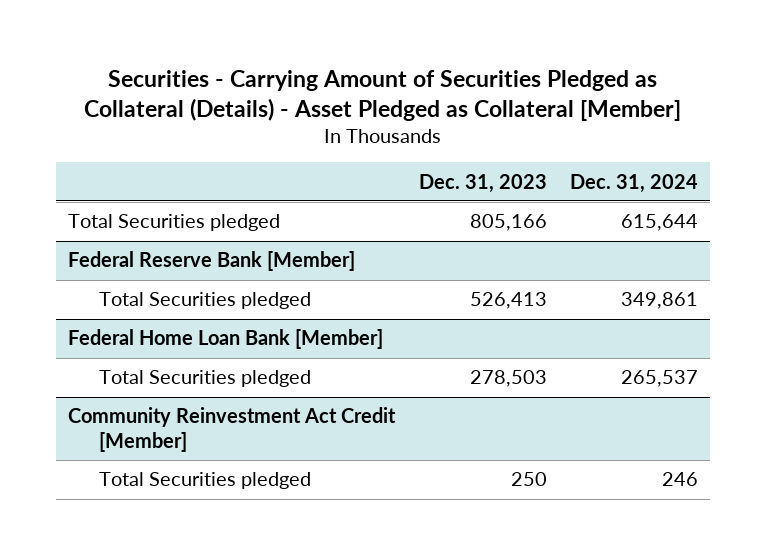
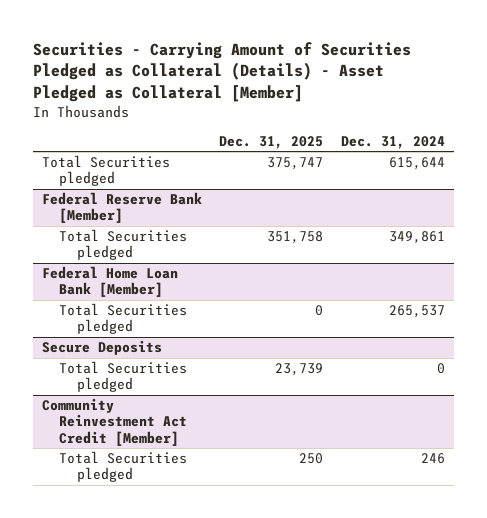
- | Dec. 31, 2023 | Dec. 31, 2024
+ | Dec. 31, 2025 | Dec. 31, 2024
+ Secure Deposits
+ Total Securities pledged | 23,739 | 0

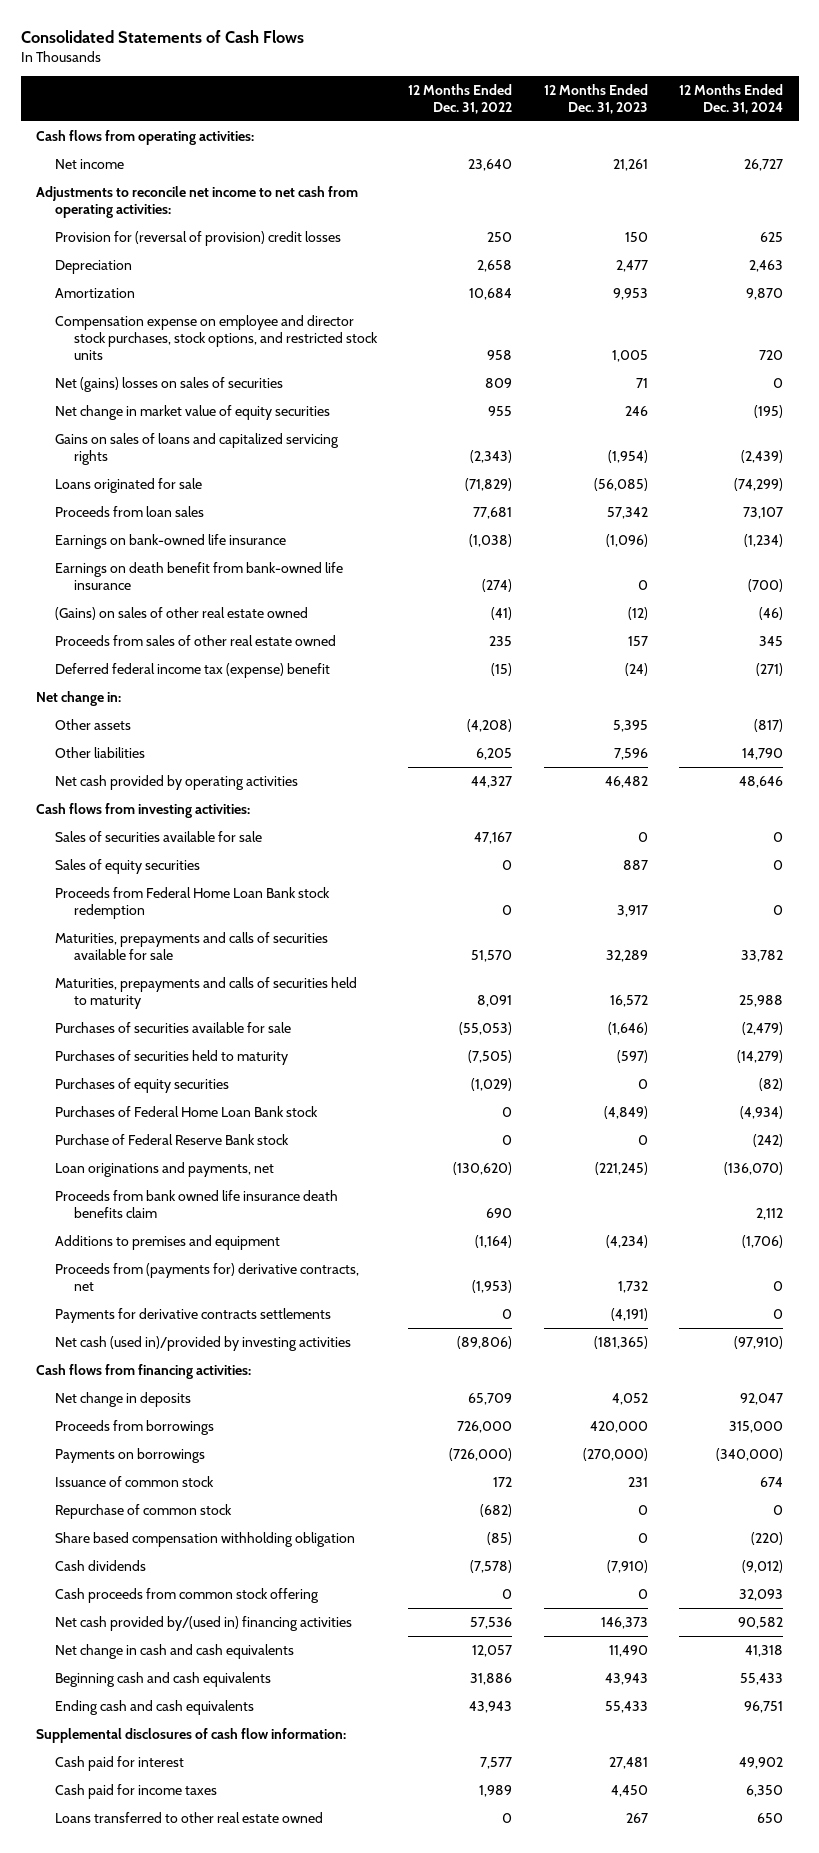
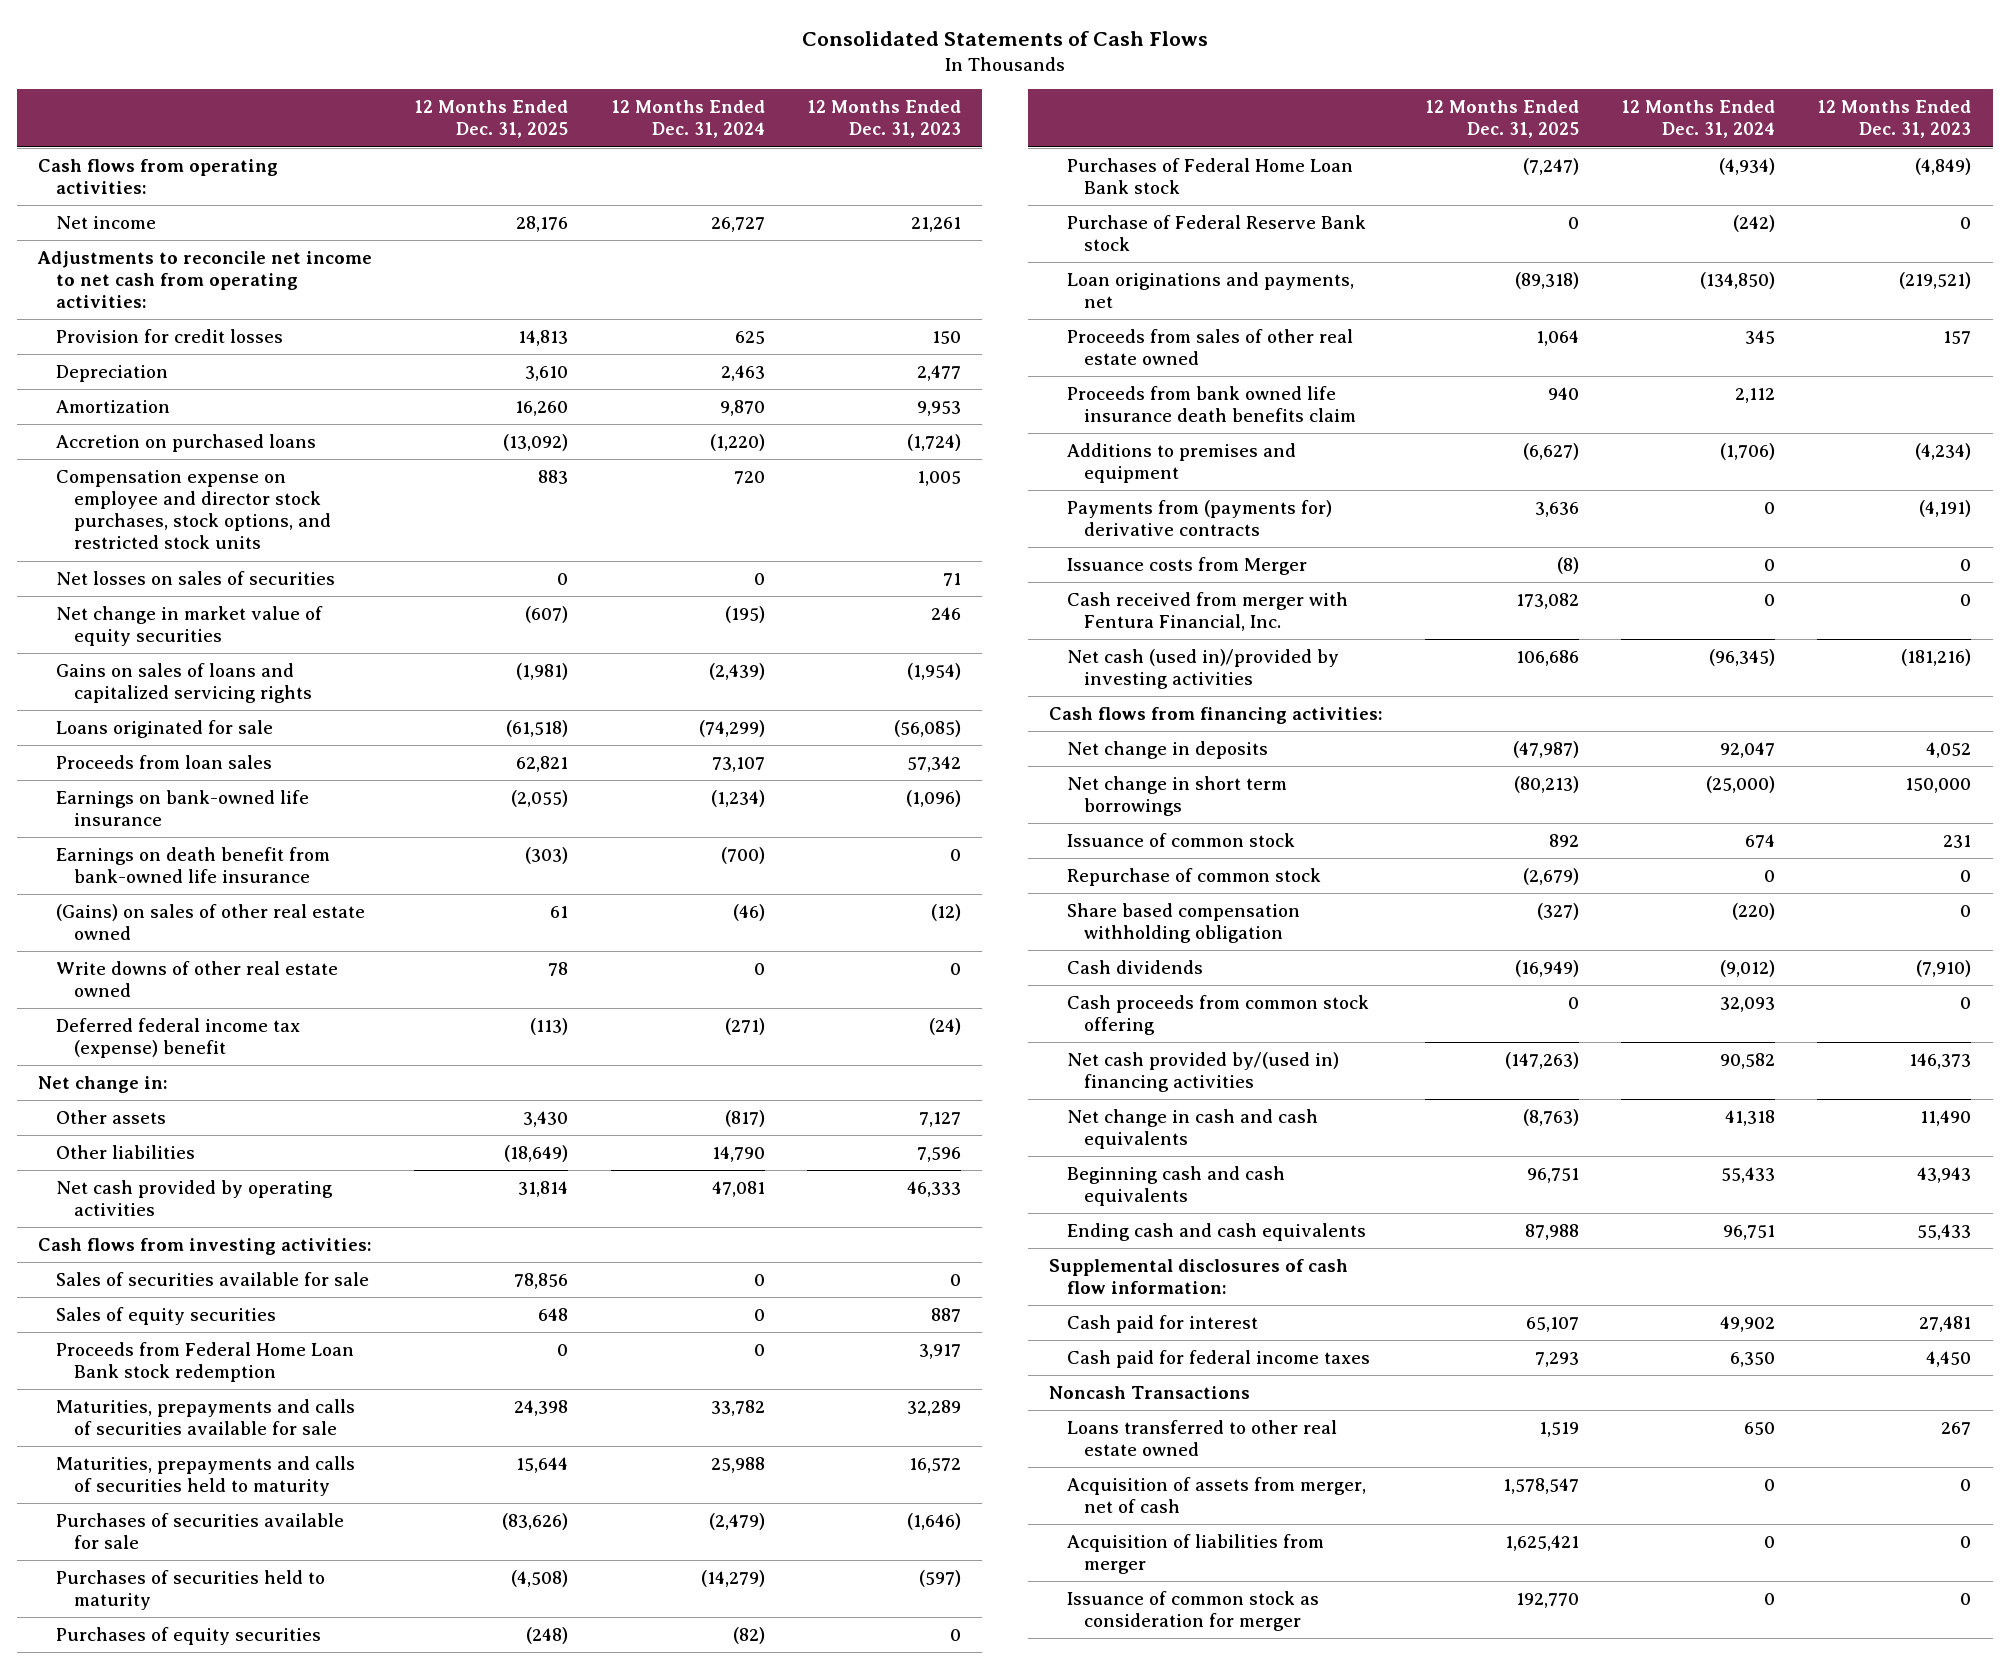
- | 12 Months Ended Dec. 31, 2022 | 12 Months Ended Dec. 31, 2023 | 12 Months Ended Dec. 31, 2024
+ | 12 Months Ended Dec. 31, 2025 | 12 Months Ended Dec. 31, 2024 | 12 Months Ended Dec. 31, 2023
- Provision for (reversal of provision) credit losses | 250 | 150 | 625
+ Provision for credit losses | 14,813 | 625 | 150
+ Accretion on purchased loans | (13,092) | (1,220) | (1,724)
- Net (gains) losses on sales of securities | 809 | 71 | 0
+ Net losses on sales of securities | 0 | 0 | 71
+ Write downs of other real estate owned | 78 | 0 | 0
- Other assets | (4,208) | 5,395 | (817)
+ Other assets | 3,430 | (817) | 7,127
- Net cash provided by operating activities | 44,327 | 46,482 | 48,646
+ Net cash provided by operating activities | 31,814 | 47,081 | 46,333
- Loan originations and payments, net | (130,620) | (221,245) | (136,070)
+ Loan originations and payments, net | (89,318) | (134,850) | (219,521)
moved down: Proceeds from sales of other real estate owned | 1,064 | 345 | 157
- Proceeds from (payments for) derivative contracts, net | (1,953) | 1,732 | 0
- Payments for derivative contracts settlements | 0 | (4,191) | 0
- Net cash (used in)/provided by investing activities | (89,806) | (181,365) | (97,910)
+ Payments from (payments for) derivative contracts | 3,636 | 0 | (4,191)
+ Issuance costs from Merger | (8) | 0 | 0
+ Cash received from merger with Fentura Financial, Inc. | 173,082 | 0 | 0
+ Net cash (used in)/provided by investing activities | 106,686 | (96,345) | (181,216)
- Proceeds from borrowings | 726,000 | 420,000 | 315,000
- Payments on borrowings | (726,000) | (270,000) | (340,000)
+ Net change in short term borrowings | (80,213) | (25,000) | 150,000
- Cash paid for income taxes | 1,989 | 4,450 | 6,350
+ Cash paid for federal income taxes | 7,293 | 6,350 | 4,450
+ Noncash Transactions
+ Acquisition of assets from merger, net of cash | 1,578,547 | 0 | 0
+ Acquisition of liabilities from merger | 1,625,421 | 0 | 0
+ Issuance of common stock as consideration for merger | 192,770 | 0 | 0

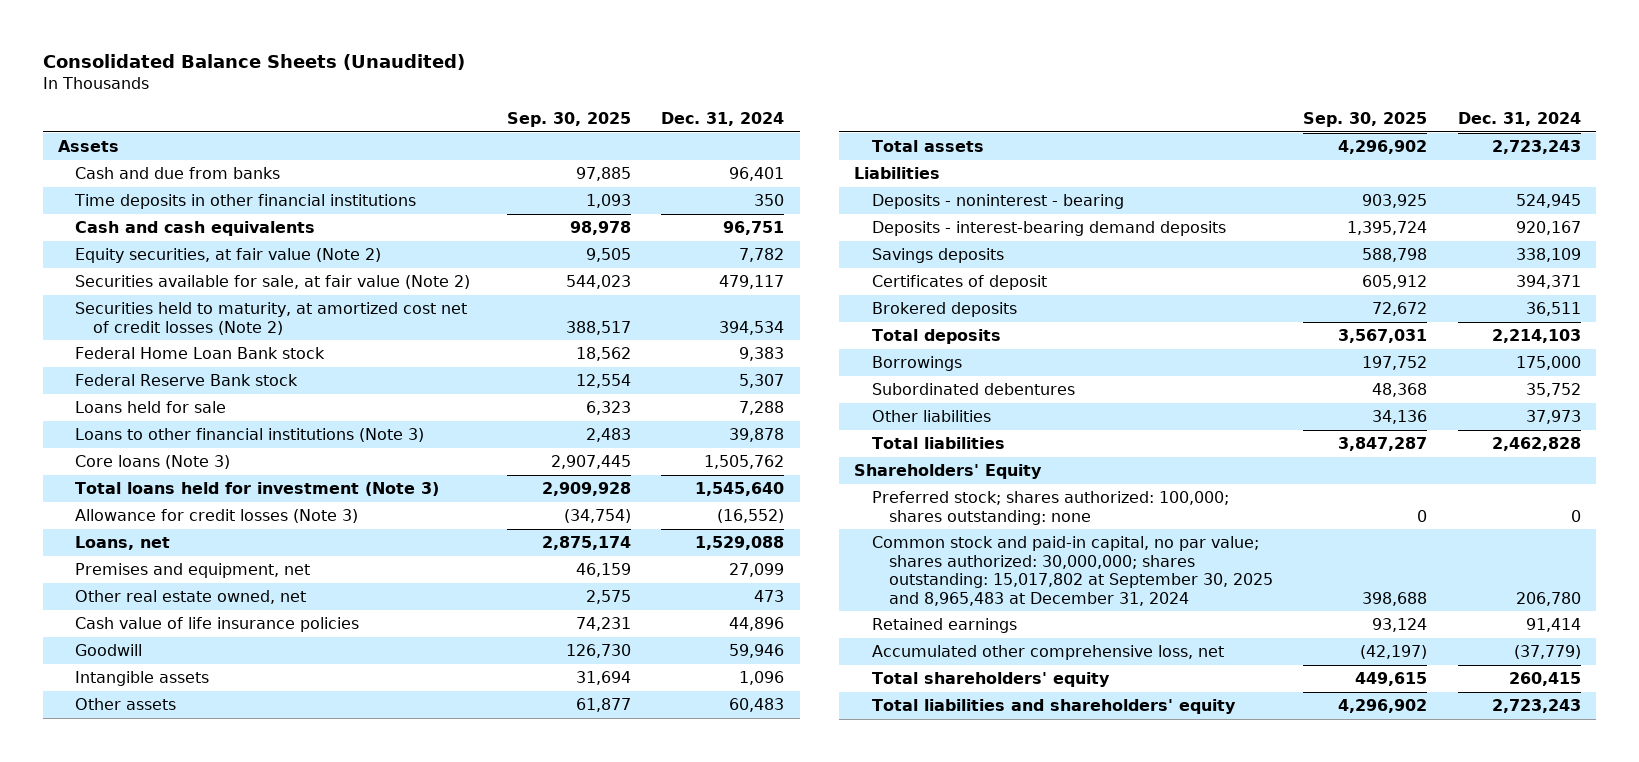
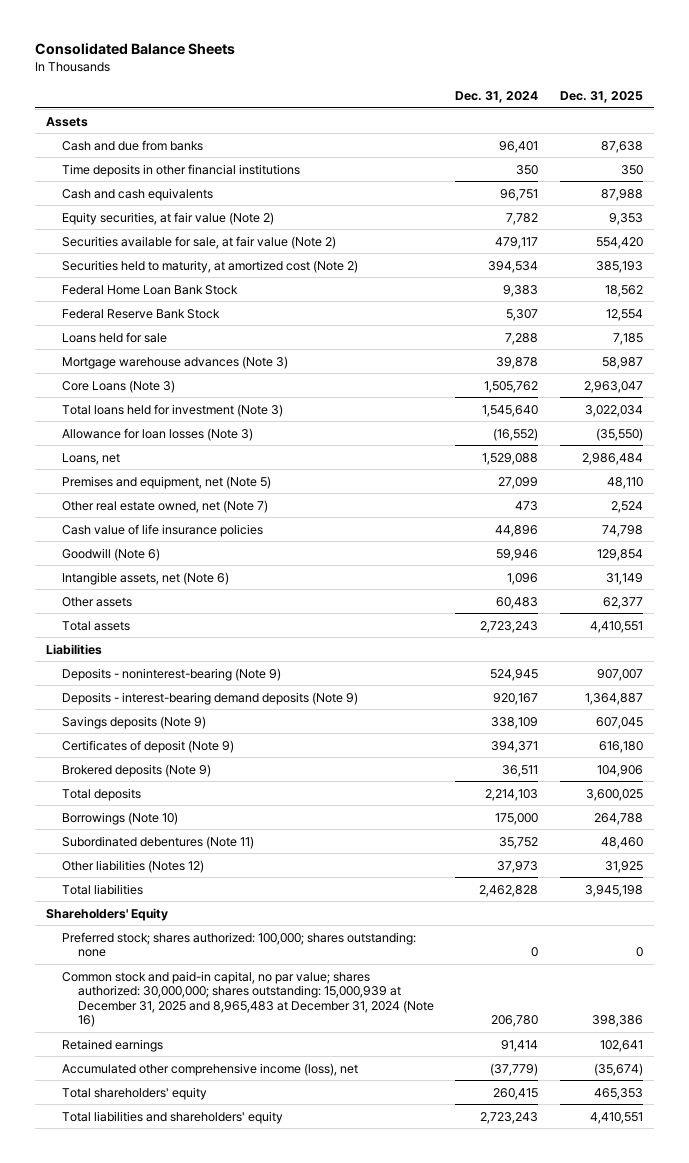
- Consolidated Balance Sheets (Unaudited)
+ Consolidated Balance Sheets
- | Sep. 30, 2025 | Dec. 31, 2024
+ | Dec. 31, 2024 | Dec. 31, 2025
- Securities held to maturity, at amortized cost net of credit losses (Note 2) | 388,517 | 394,534
- Federal Home Loan Bank stock | 18,562 | 9,383
- Federal Reserve Bank stock | 12,554 | 5,307
+ Securities held to maturity, at amortized cost (Note 2) | 394,534 | 385,193
+ Federal Home Loan Bank Stock | 9,383 | 18,562
+ Federal Reserve Bank Stock | 5,307 | 12,554
- Loans to other financial institutions (Note 3) | 2,483 | 39,878
- Core loans (Note 3) | 2,907,445 | 1,505,762
+ Mortgage warehouse advances (Note 3) | 39,878 | 58,987
+ Core Loans (Note 3) | 1,505,762 | 2,963,047
- Allowance for credit losses (Note 3) | (34,754) | (16,552)
+ Allowance for loan losses (Note 3) | (16,552) | (35,550)
- Premises and equipment, net | 46,159 | 27,099
- Other real estate owned, net | 2,575 | 473
+ Premises and equipment, net (Note 5) | 27,099 | 48,110
+ Other real estate owned, net (Note 7) | 473 | 2,524
- Goodwill | 126,730 | 59,946
- Intangible assets | 31,694 | 1,096
+ Goodwill (Note 6) | 59,946 | 129,854
+ Intangible assets, net (Note 6) | 1,096 | 31,149
- Deposits - noninterest - bearing | 903,925 | 524,945
- Deposits - interest-bearing demand deposits | 1,395,724 | 920,167
- Savings deposits | 588,798 | 338,109
- Certificates of deposit | 605,912 | 394,371
- Brokered deposits | 72,672 | 36,511
+ Deposits - noninterest-bearing (Note 9) | 524,945 | 907,007
+ Deposits - interest-bearing demand deposits (Note 9) | 920,167 | 1,364,887
+ Savings deposits (Note 9) | 338,109 | 607,045
+ Certificates of deposit (Note 9) | 394,371 | 616,180
+ Brokered deposits (Note 9) | 36,511 | 104,906
- Borrowings | 197,752 | 175,000
- Subordinated debentures | 48,368 | 35,752
- Other liabilities | 34,136 | 37,973
+ Borrowings (Note 10) | 175,000 | 264,788
+ Subordinated debentures (Note 11) | 35,752 | 48,460
+ Other liabilities (Notes 12) | 37,973 | 31,925
- Common stock and paid-in capital, no par value; shares authorized: 30,000,000; shares outstanding: 15,017,802 at September 30, 2025 and 8,965,483 at December 31, 2024 | 398,688 | 206,780
+ Common stock and paid-in capital, no par value; shares authorized: 30,000,000; shares outstanding: 15,000,939 at December 31, 2025 and 8,965,483 at December 31, 2024 (Note 16) | 206,780 | 398,386
- Accumulated other comprehensive loss, net | (42,197) | (37,779)
+ Accumulated other comprehensive income (loss), net | (37,779) | (35,674)

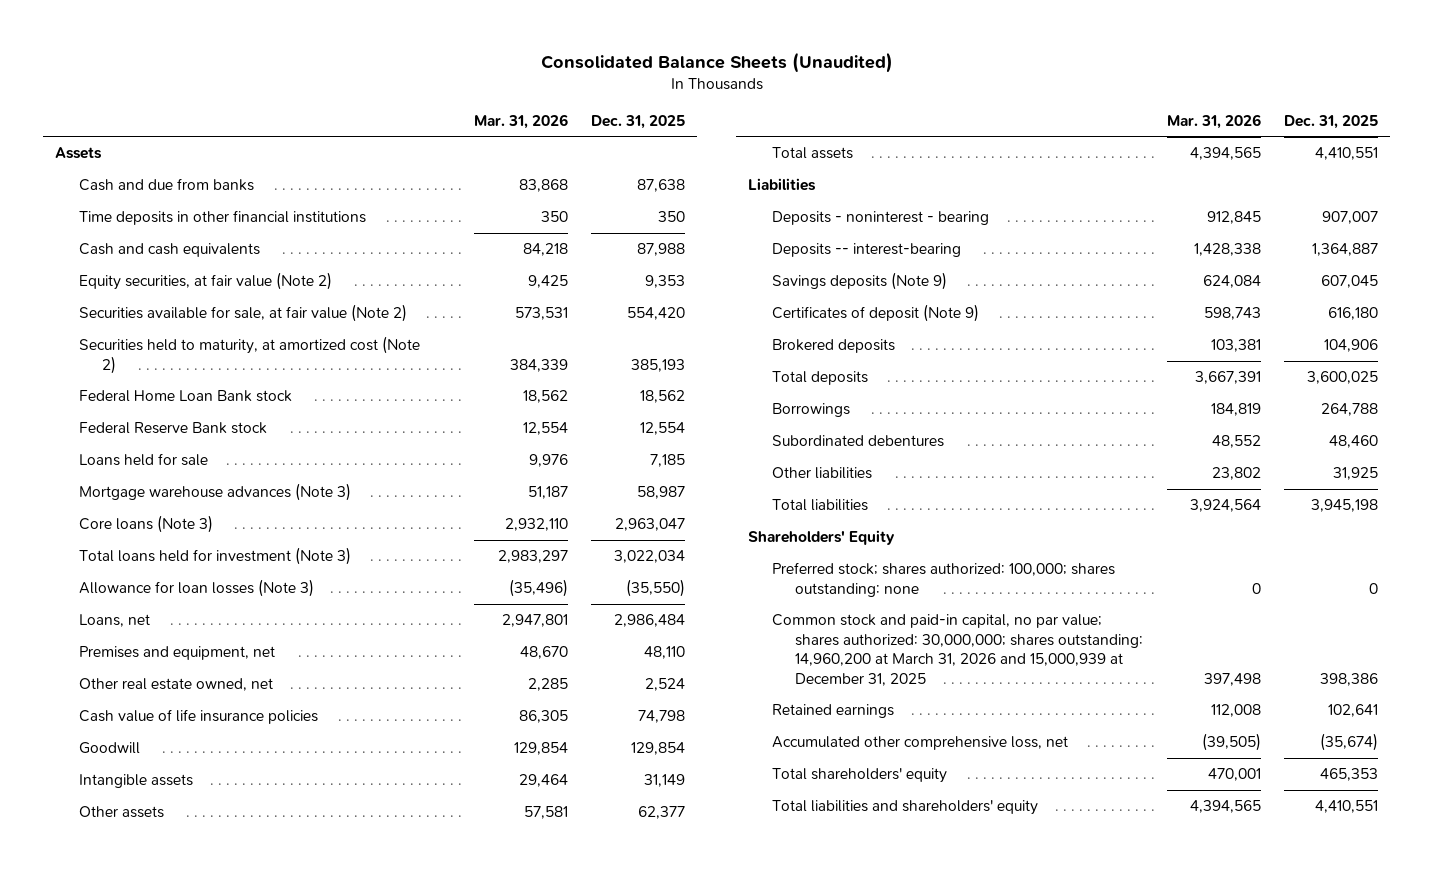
- Consolidated Balance Sheets
+ Consolidated Balance Sheets (Unaudited)
- | Dec. 31, 2024 | Dec. 31, 2025
+ | Mar. 31, 2026 | Dec. 31, 2025
- Federal Home Loan Bank Stock | 9,383 | 18,562
- Federal Reserve Bank Stock | 5,307 | 12,554
+ Federal Home Loan Bank stock | 18,562 | 18,562
+ Federal Reserve Bank stock | 12,554 | 12,554
- Core Loans (Note 3) | 1,505,762 | 2,963,047
+ Core loans (Note 3) | 2,932,110 | 2,963,047
- Premises and equipment, net (Note 5) | 27,099 | 48,110
- Other real estate owned, net (Note 7) | 473 | 2,524
+ Premises and equipment, net | 48,670 | 48,110
+ Other real estate owned, net | 2,285 | 2,524
- Goodwill (Note 6) | 59,946 | 129,854
- Intangible assets, net (Note 6) | 1,096 | 31,149
+ Goodwill | 129,854 | 129,854
+ Intangible assets | 29,464 | 31,149
- Deposits - noninterest-bearing (Note 9) | 524,945 | 907,007
- Deposits - interest-bearing demand deposits (Note 9) | 920,167 | 1,364,887
+ Deposits - noninterest - bearing | 912,845 | 907,007
+ Deposits -- interest-bearing | 1,428,338 | 1,364,887
- Brokered deposits (Note 9) | 36,511 | 104,906
+ Brokered deposits | 103,381 | 104,906
- Borrowings (Note 10) | 175,000 | 264,788
- Subordinated debentures (Note 11) | 35,752 | 48,460
- Other liabilities (Notes 12) | 37,973 | 31,925
+ Borrowings | 184,819 | 264,788
+ Subordinated debentures | 48,552 | 48,460
+ Other liabilities | 23,802 | 31,925
- Common stock and paid-in capital, no par value; shares authorized: 30,000,000; shares outstanding: 15,000,939 at December 31, 2025 and 8,965,483 at December 31, 2024 (Note 16) | 206,780 | 398,386
+ Common stock and paid-in capital, no par value; shares authorized: 30,000,000; shares outstanding: 14,960,200 at March 31, 2026 and 15,000,939 at December 31, 2025 | 397,498 | 398,386
- Accumulated other comprehensive income (loss), net | (37,779) | (35,674)
+ Accumulated other comprehensive loss, net | (39,505) | (35,674)

